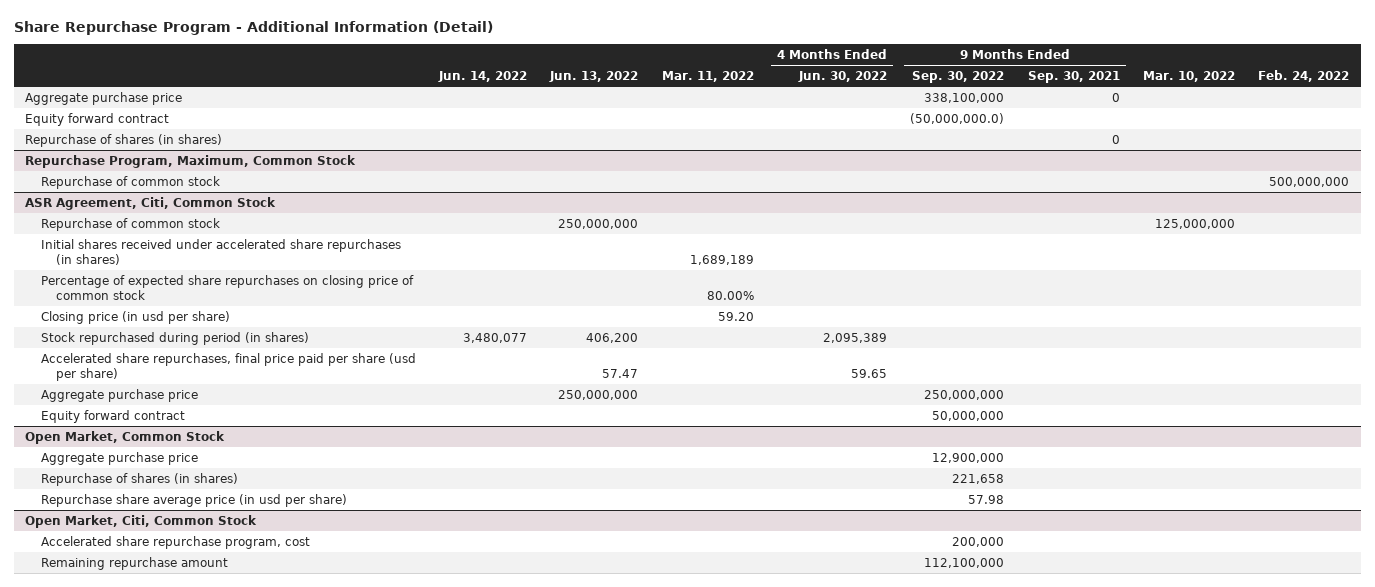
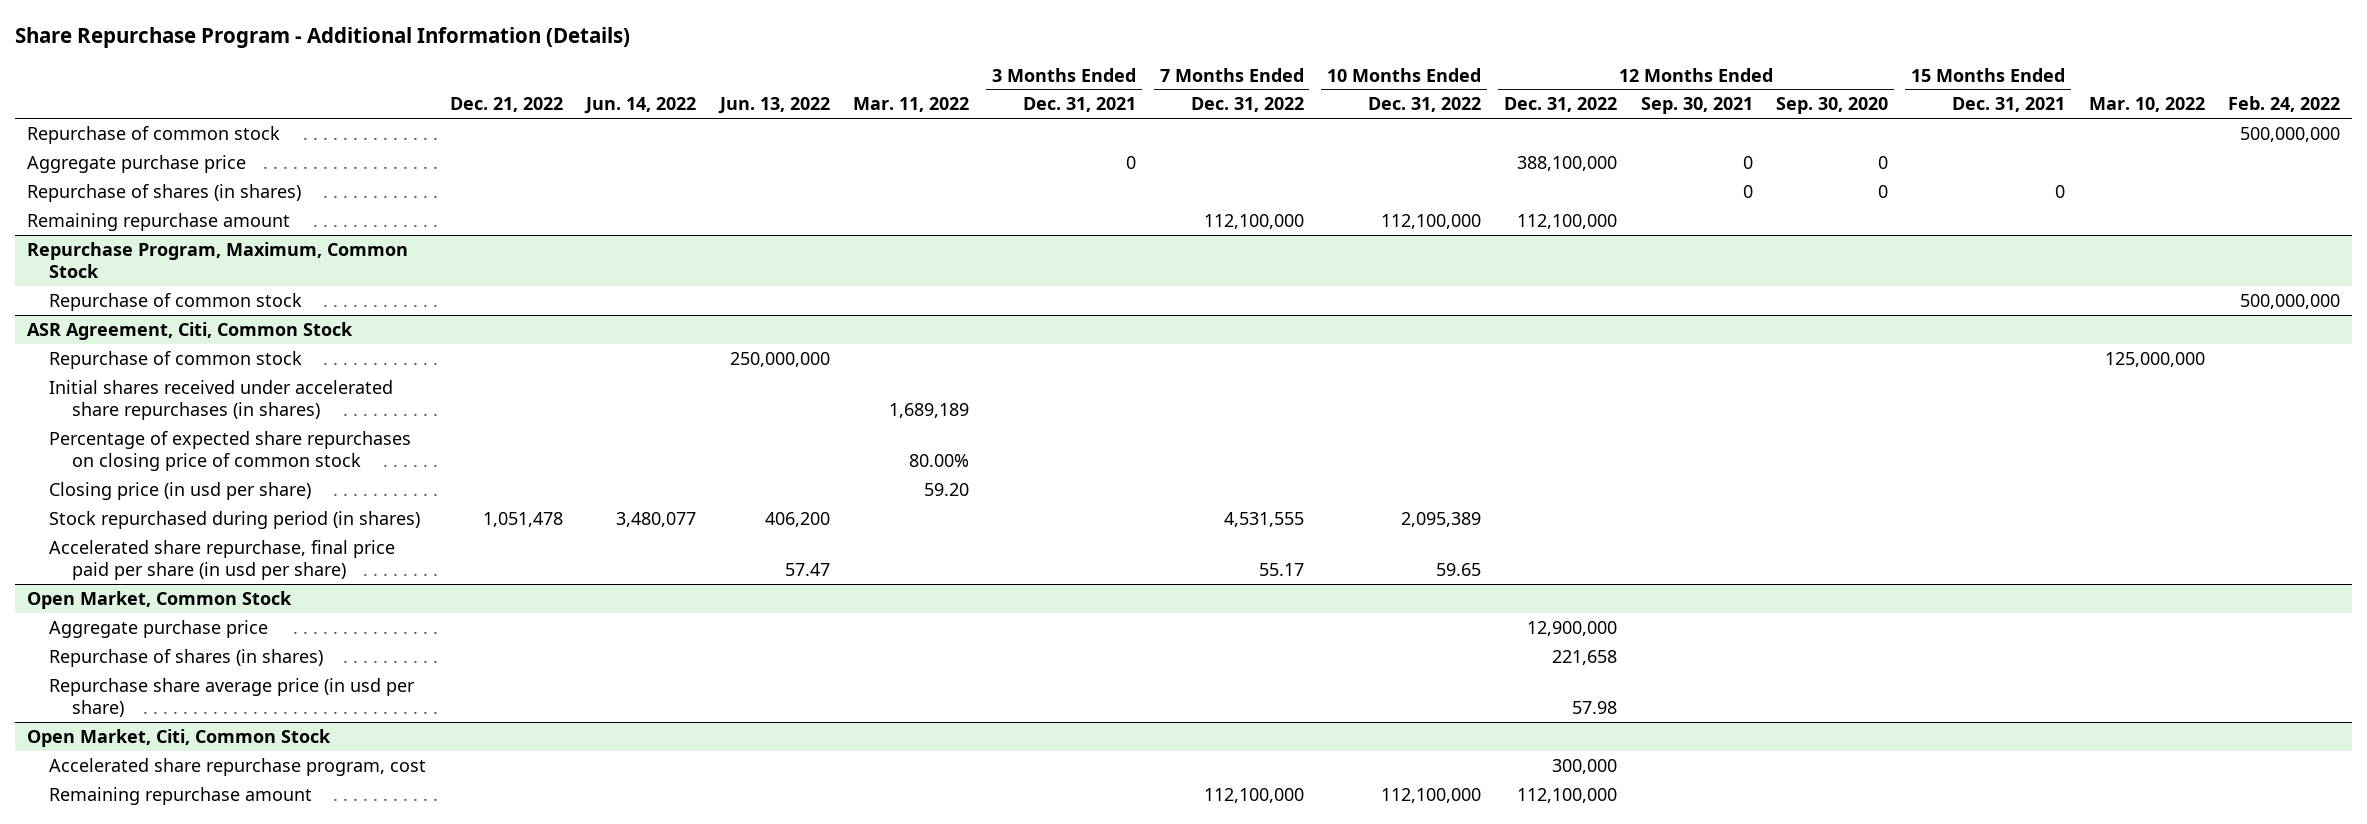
- Share Repurchase Program - Additional Information (Detail)
+ Share Repurchase Program - Additional Information (Details)
- | Jun. 14, 2022 | Jun. 13, 2022 | Mar. 11, 2022 | 4 Months Ended Jun. 30, 2022 | 9 Months Ended Sep. 30, 2022 | 9 Months Ended Sep. 30, 2021 | Mar. 10, 2022 | Feb. 24, 2022
+ | Dec. 21, 2022 | Jun. 14, 2022 | Jun. 13, 2022 | Mar. 11, 2022 | 3 Months Ended Dec. 31, 2021 | 7 Months Ended Dec. 31, 2022 | 10 Months Ended Dec. 31, 2022 | 12 Months Ended Dec. 31, 2022 | 12 Months Ended Sep. 30, 2021 | 12 Months Ended Sep. 30, 2020 | 15 Months Ended Dec. 31, 2021 | Mar. 10, 2022 | Feb. 24, 2022
+ Repurchase of common stock | | | | | | | | | | | | | 500,000,000
- Equity forward contract | | | | | (50,000,000.0) | | |
+ Remaining repurchase amount | | | | | | 112,100,000 | 112,100,000 | 112,100,000 | | | | |
@ ASR Agreement, Citi, Common Stock
- Accelerated share repurchases, final price paid per share (usd per share) | | 57.47 | | 59.65 | | | |
- Aggregate purchase price | | 250,000,000 | | | 250,000,000 | | |
- Equity forward contract | | | | | 50,000,000 | | |
+ Accelerated share repurchase, final price paid per share (in usd per share) | | | 57.47 | | | 55.17 | 59.65 | | | | | |

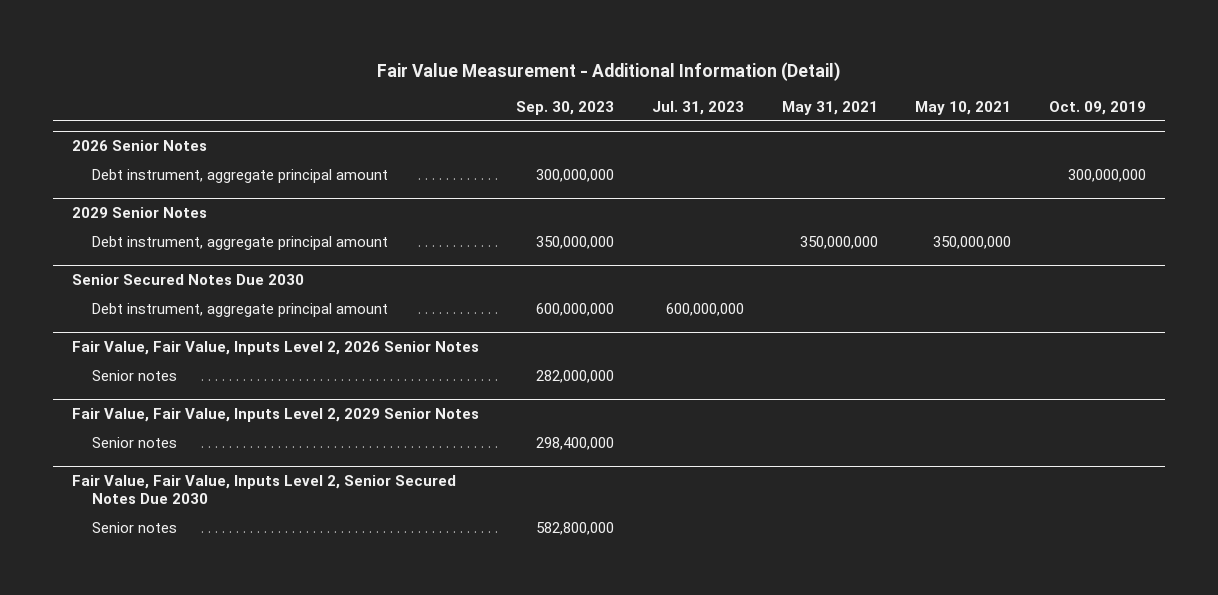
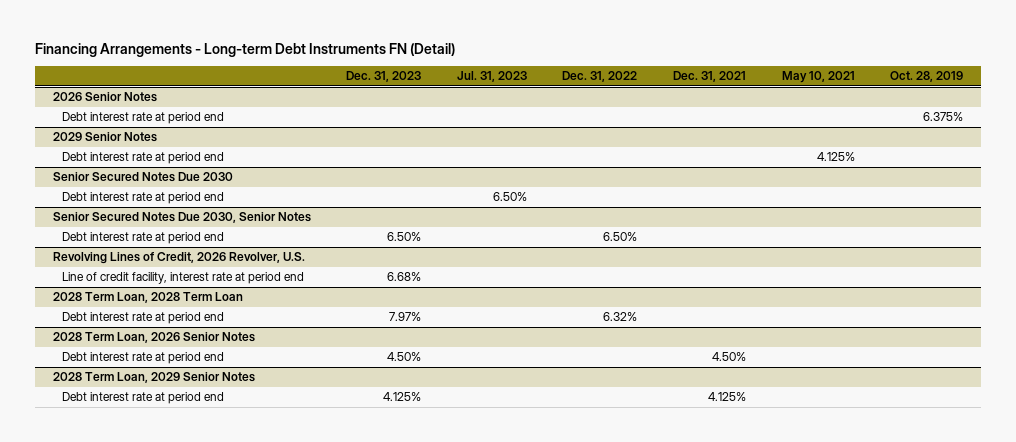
- Fair Value Measurement - Additional Information (Detail)
+ Financing Arrangements - Long-term Debt Instruments FN (Detail)
- | Sep. 30, 2023 | Jul. 31, 2023 | May 31, 2021 | May 10, 2021 | Oct. 09, 2019
+ | Dec. 31, 2023 | Jul. 31, 2023 | Dec. 31, 2022 | Dec. 31, 2021 | May 10, 2021 | Oct. 28, 2019
@ 2026 Senior Notes
- Debt instrument, aggregate principal amount | 300,000,000 | | | | 300,000,000
+ Debt interest rate at period end | | | | | | 6.375%
@ 2029 Senior Notes
- Debt instrument, aggregate principal amount | 350,000,000 | | 350,000,000 | 350,000,000 |
+ Debt interest rate at period end | | | | | 4.125% |
@ Senior Secured Notes Due 2030
- Debt instrument, aggregate principal amount | 600,000,000 | 600,000,000 | | |
- Fair Value, Fair Value, Inputs Level 2, 2026 Senior Notes
- Senior notes | 282,000,000 | | | |
- Fair Value, Fair Value, Inputs Level 2, 2029 Senior Notes
- Senior notes | 298,400,000 | | | |
- Fair Value, Fair Value, Inputs Level 2, Senior Secured Notes Due 2030
- Senior notes | 582,800,000 | | | |
@ Senior Secured Notes Due 2030
+ Debt interest rate at period end | | 6.50% | | | |
+ Senior Secured Notes Due 2030, Senior Notes
+ Debt interest rate at period end | 6.50% | | 6.50% | | |
+ Revolving Lines of Credit, 2026 Revolver, U.S.
+ Line of credit facility, interest rate at period end | 6.68% | | | | |
+ 2028 Term Loan, 2028 Term Loan
+ Debt interest rate at period end | 7.97% | | 6.32% | | |
+ 2028 Term Loan, 2026 Senior Notes
+ Debt interest rate at period end | 4.50% | | | 4.50% | |
+ 2028 Term Loan, 2029 Senior Notes
+ Debt interest rate at period end | 4.125% | | | 4.125% | |

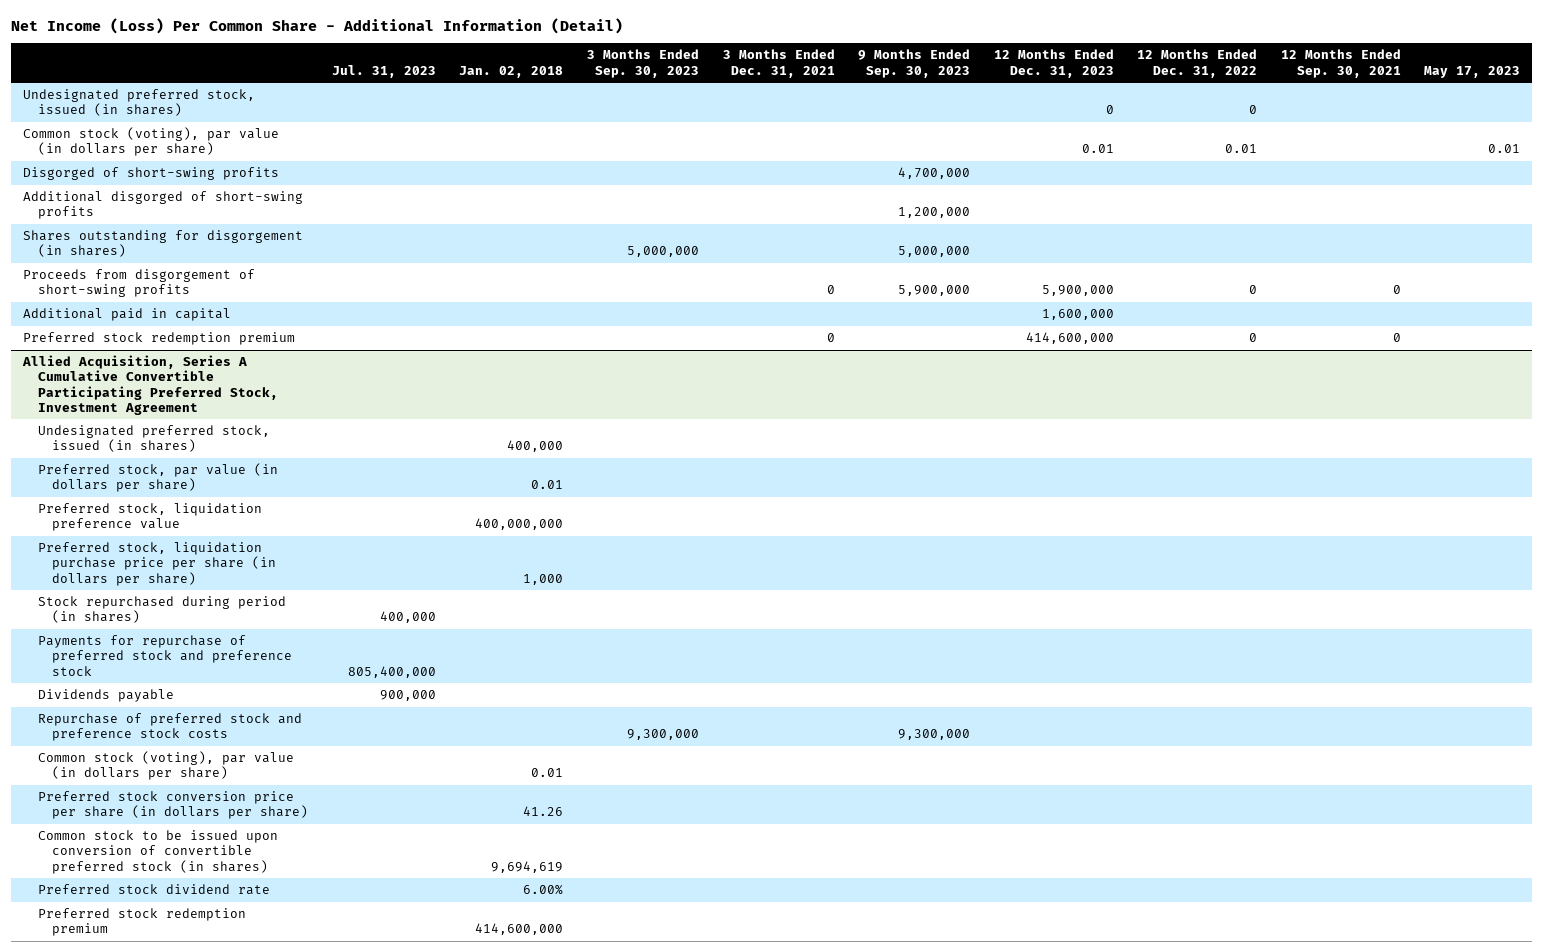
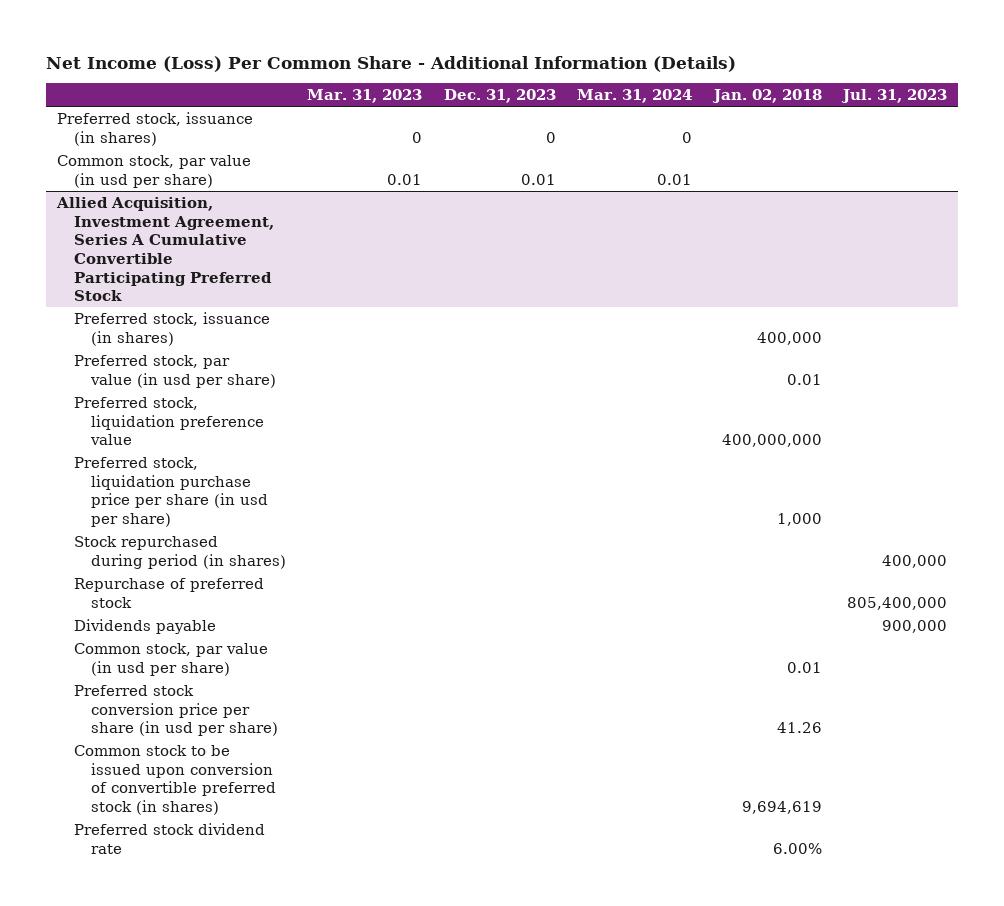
- Net Income (Loss) Per Common Share - Additional Information (Detail)
+ Net Income (Loss) Per Common Share - Additional Information (Details)
- | Jul. 31, 2023 | Jan. 02, 2018 | 3 Months Ended Sep. 30, 2023 | 3 Months Ended Dec. 31, 2021 | 9 Months Ended Sep. 30, 2023 | 12 Months Ended Dec. 31, 2023 | 12 Months Ended Dec. 31, 2022 | 12 Months Ended Sep. 30, 2021 | May 17, 2023
+ | Mar. 31, 2023 | Dec. 31, 2023 | Mar. 31, 2024 | Jan. 02, 2018 | Jul. 31, 2023
- Undesignated preferred stock, issued (in shares) | | | | | | 0 | 0 | |
- Common stock (voting), par value (in dollars per share) | | | | | | 0.01 | 0.01 | | 0.01
- Disgorged of short-swing profits | | | | | 4,700,000 | | | |
- Additional disgorged of short-swing profits | | | | | 1,200,000 | | | |
- Shares outstanding for disgorgement (in shares) | | | 5,000,000 | | 5,000,000 | | | |
- Proceeds from disgorgement of short-swing profits | | | | 0 | 5,900,000 | 5,900,000 | 0 | 0 |
- Additional paid in capital | | | | | | 1,600,000 | | |
- Preferred stock redemption premium | | | | 0 | | 414,600,000 | 0 | 0 |
- Allied Acquisition, Series A Cumulative Convertible Participating Preferred Stock, Investment Agreement
- Undesignated preferred stock, issued (in shares) | | 400,000 | | | | | | |
- Preferred stock, par value (in dollars per share) | | 0.01 | | | | | | |
+ Preferred stock, issuance (in shares) | 0 | 0 | 0 | |
+ Common stock, par value (in usd per share) | 0.01 | 0.01 | 0.01 | |
+ Allied Acquisition, Investment Agreement, Series A Cumulative Convertible Participating Preferred Stock
+ Preferred stock, issuance (in shares) | | | | 400,000 |
+ Preferred stock, par value (in usd per share) | | | | 0.01 |
- Preferred stock, liquidation purchase price per share (in dollars per share) | | 1,000 | | | | | | |
+ Preferred stock, liquidation purchase price per share (in usd per share) | | | | 1,000 |
- Payments for repurchase of preferred stock and preference stock | 805,400,000 | | | | | | | |
+ Repurchase of preferred stock | | | | | 805,400,000
- Repurchase of preferred stock and preference stock costs | | | 9,300,000 | | 9,300,000 | | | |
- Common stock (voting), par value (in dollars per share) | | 0.01 | | | | | | |
- Preferred stock conversion price per share (in dollars per share) | | 41.26 | | | | | | |
+ Common stock, par value (in usd per share) | | | | 0.01 |
+ Preferred stock conversion price per share (in usd per share) | | | | 41.26 |
- Preferred stock redemption premium | | 414,600,000 | | | | | | |

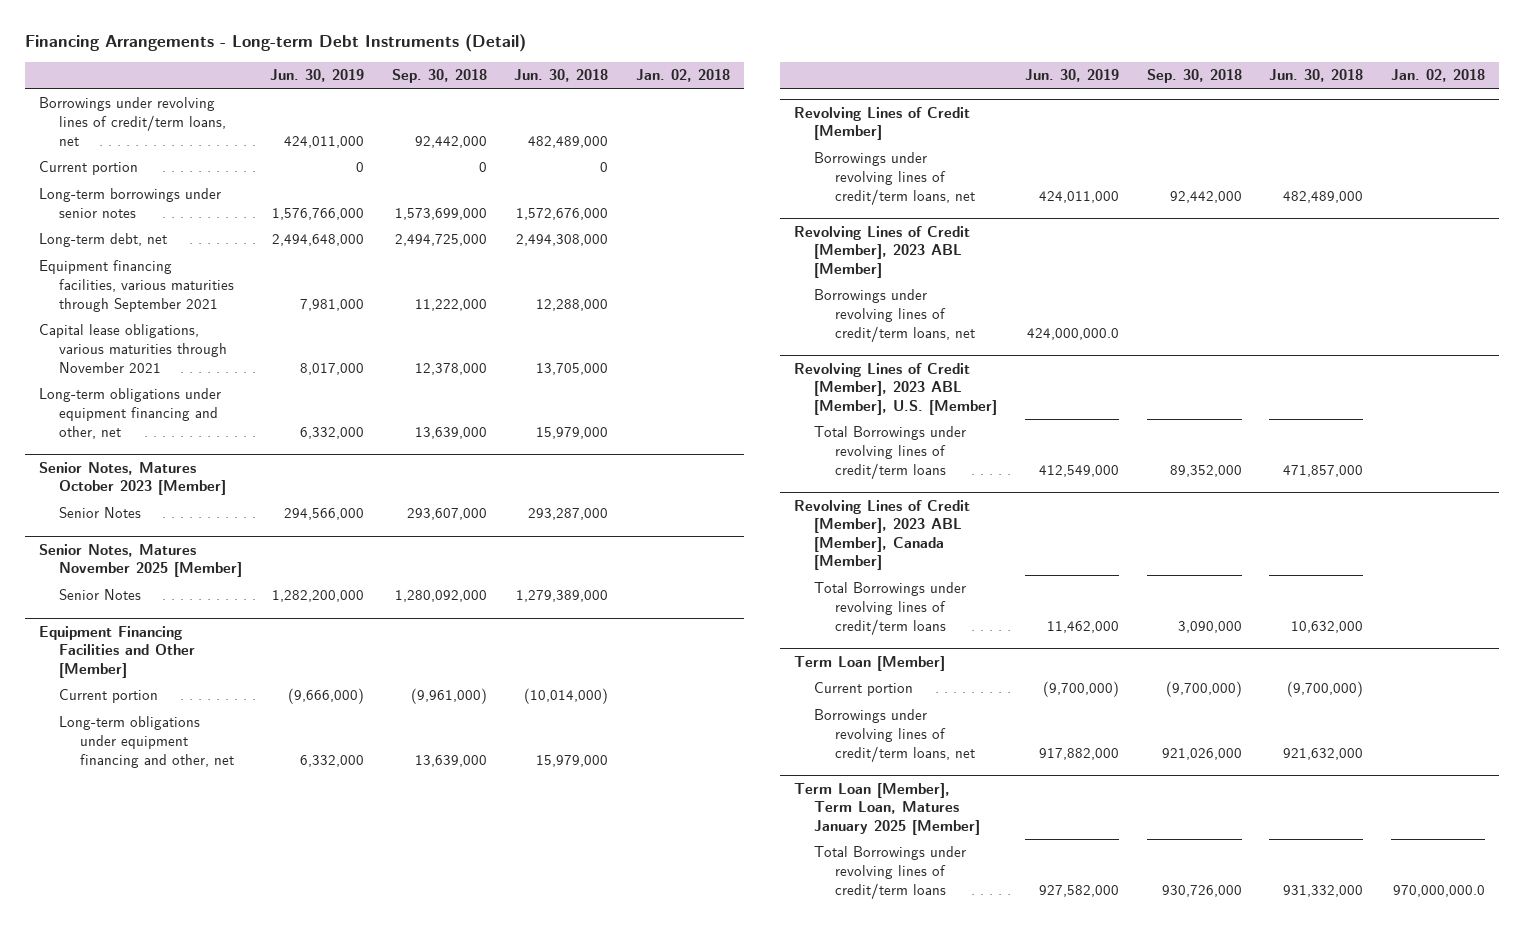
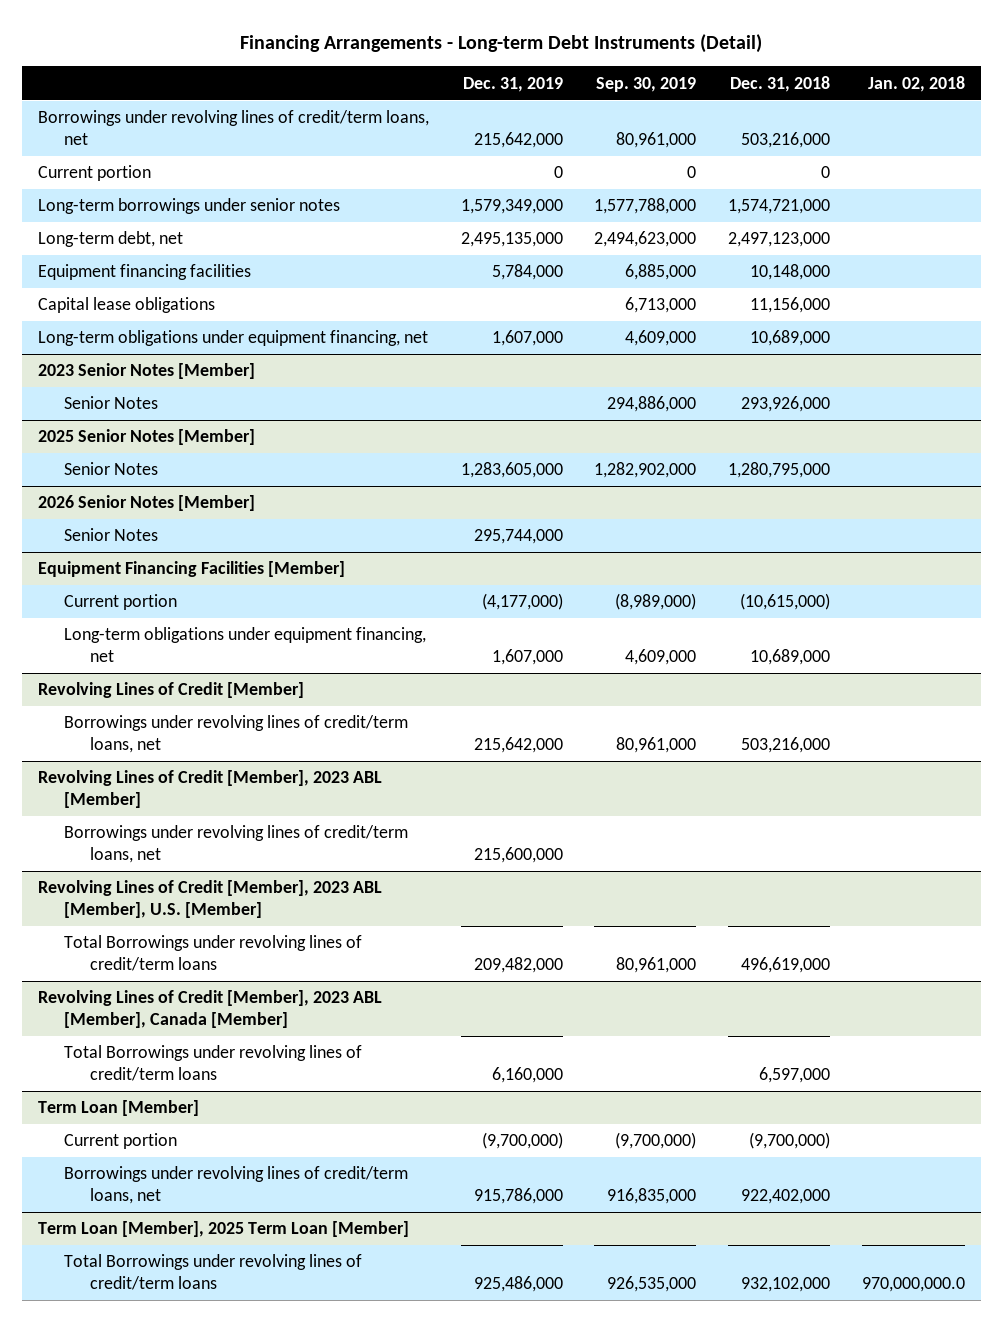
- | Jun. 30, 2019 | Sep. 30, 2018 | Jun. 30, 2018 | Jan. 02, 2018
+ | Dec. 31, 2019 | Sep. 30, 2019 | Dec. 31, 2018 | Jan. 02, 2018
- Equipment financing facilities, various maturities through September 2021 | 7,981,000 | 11,222,000 | 12,288,000 |
- Capital lease obligations, various maturities through November 2021 | 8,017,000 | 12,378,000 | 13,705,000 |
- Long-term obligations under equipment financing and other, net | 6,332,000 | 13,639,000 | 15,979,000 |
- Senior Notes, Matures October 2023 [Member]
+ Equipment financing facilities | 5,784,000 | 6,885,000 | 10,148,000 |
+ Capital lease obligations | | 6,713,000 | 11,156,000 |
+ Long-term obligations under equipment financing, net | 1,607,000 | 4,609,000 | 10,689,000 |
+ 2023 Senior Notes [Member]
- Senior Notes, Matures November 2025 [Member]
+ 2025 Senior Notes [Member]
- Equipment Financing Facilities and Other [Member]
- Current portion | (9,666,000) | (9,961,000) | (10,014,000) |
- Long-term obligations under equipment financing and other, net | 6,332,000 | 13,639,000 | 15,979,000 |
+ 2026 Senior Notes [Member]
+ Senior Notes | 295,744,000 | | |
+ Equipment Financing Facilities [Member]
+ Current portion | (4,177,000) | (8,989,000) | (10,615,000) |
+ Long-term obligations under equipment financing, net | 1,607,000 | 4,609,000 | 10,689,000 |
- Term Loan [Member], Term Loan, Matures January 2025 [Member]
+ Term Loan [Member], 2025 Term Loan [Member]

